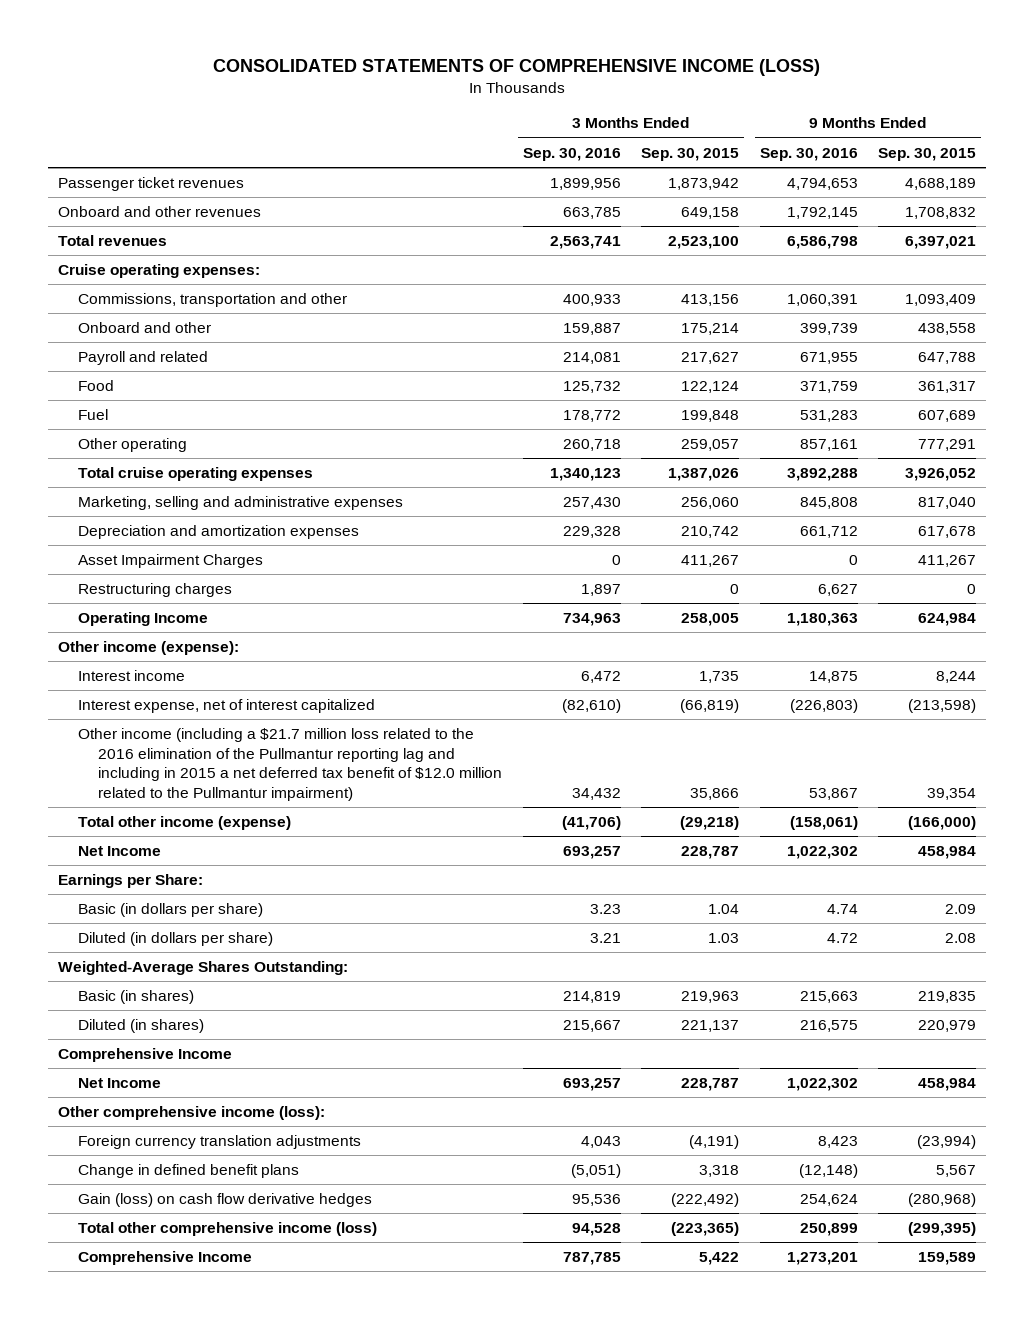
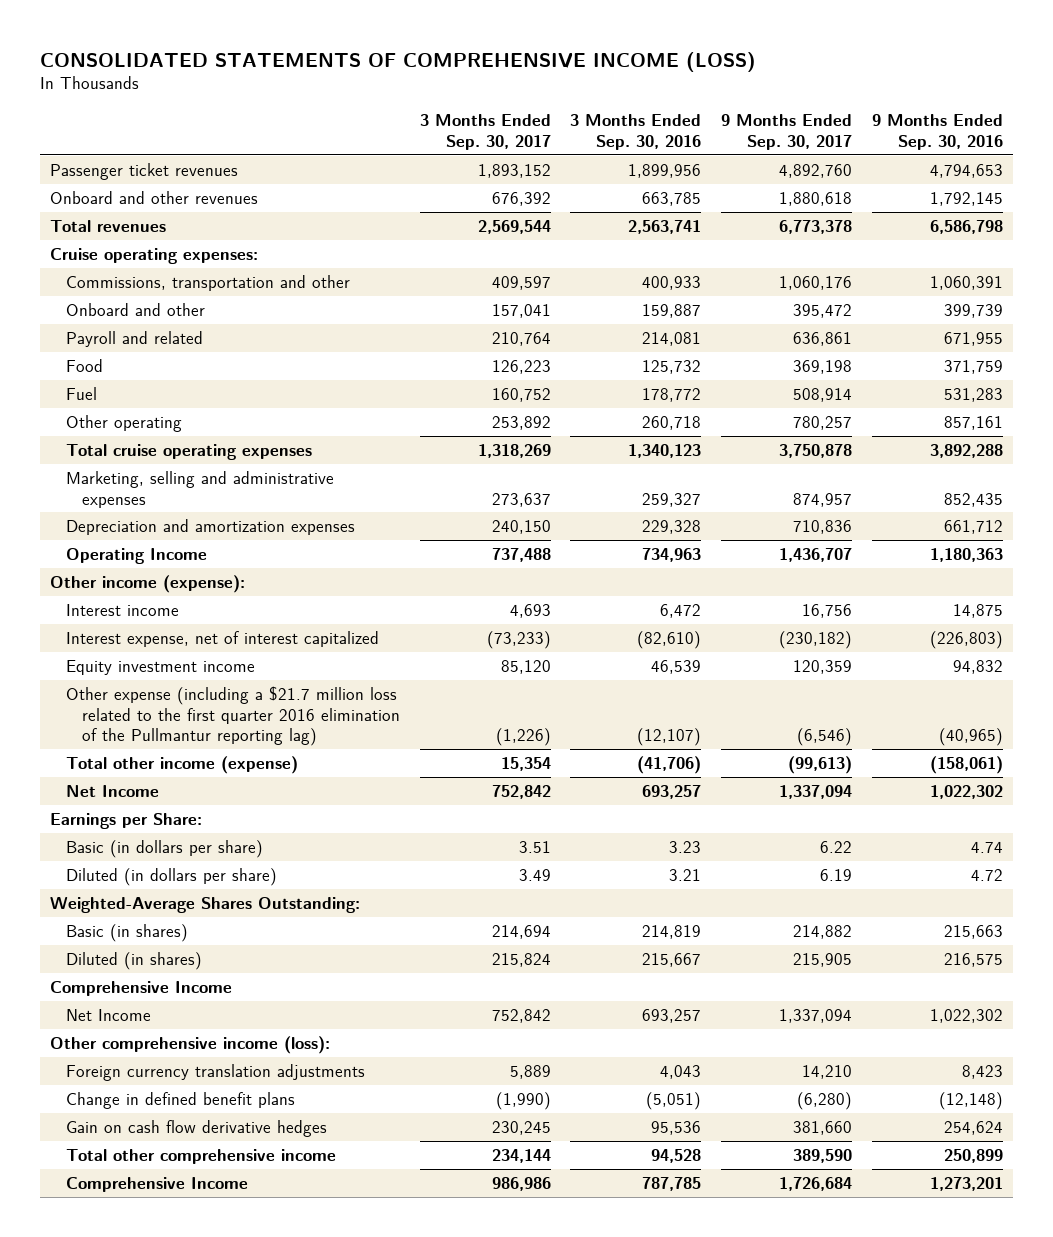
- | 3 Months Ended Sep. 30, 2016 | 3 Months Ended Sep. 30, 2015 | 9 Months Ended Sep. 30, 2016 | 9 Months Ended Sep. 30, 2015
+ | 3 Months Ended Sep. 30, 2017 | 3 Months Ended Sep. 30, 2016 | 9 Months Ended Sep. 30, 2017 | 9 Months Ended Sep. 30, 2016
- Marketing, selling and administrative expenses | 257,430 | 256,060 | 845,808 | 817,040
+ Marketing, selling and administrative expenses | 273,637 | 259,327 | 874,957 | 852,435
- Asset Impairment Charges | 0 | 411,267 | 0 | 411,267
- Restructuring charges | 1,897 | 0 | 6,627 | 0
- Other income (including a $21.7 million loss related to the 2016 elimination of the Pullmantur reporting lag and including in 2015 a net deferred tax benefit of $12.0 million related to the Pullmantur impairment) | 34,432 | 35,866 | 53,867 | 39,354
+ Equity investment income | 85,120 | 46,539 | 120,359 | 94,832
+ Other expense (including a $21.7 million loss related to the first quarter 2016 elimination of the Pullmantur reporting lag) | (1,226) | (12,107) | (6,546) | (40,965)
- Gain (loss) on cash flow derivative hedges | 95,536 | (222,492) | 254,624 | (280,968)
- Total other comprehensive income (loss) | 94,528 | (223,365) | 250,899 | (299,395)
+ Gain on cash flow derivative hedges | 230,245 | 95,536 | 381,660 | 254,624
+ Total other comprehensive income | 234,144 | 94,528 | 389,590 | 250,899

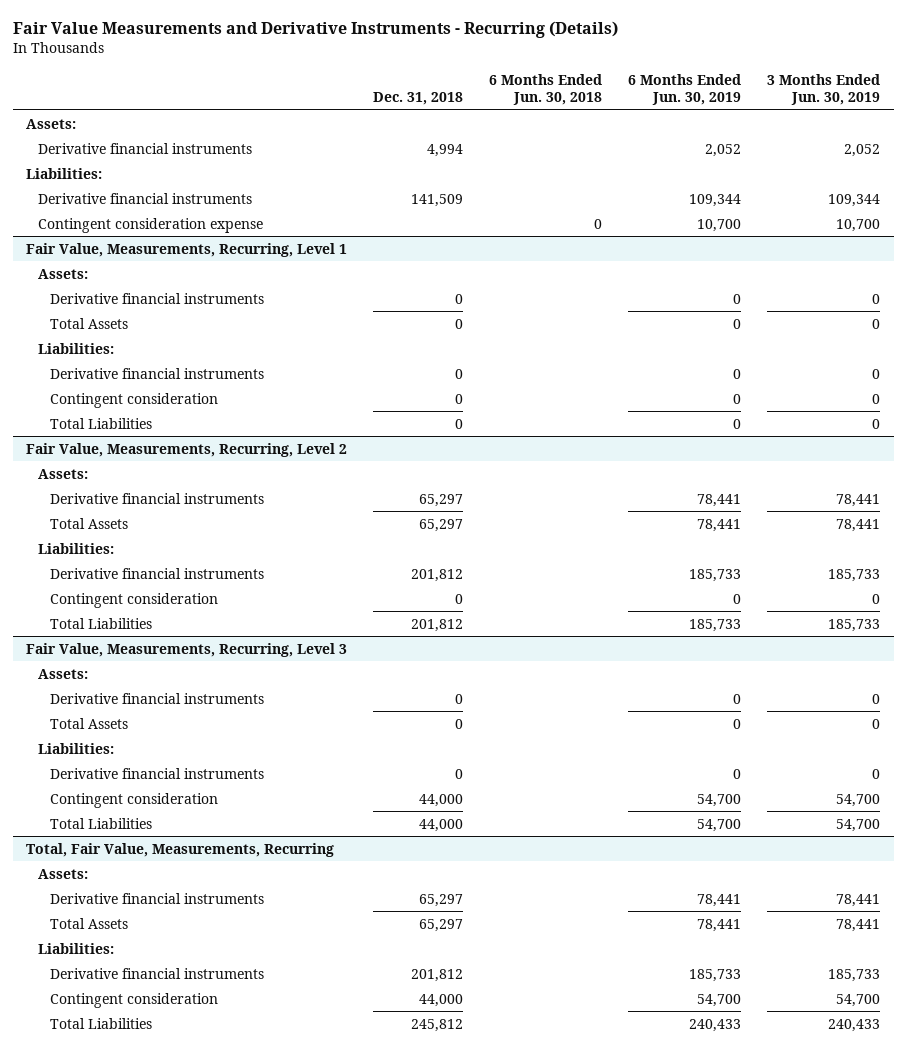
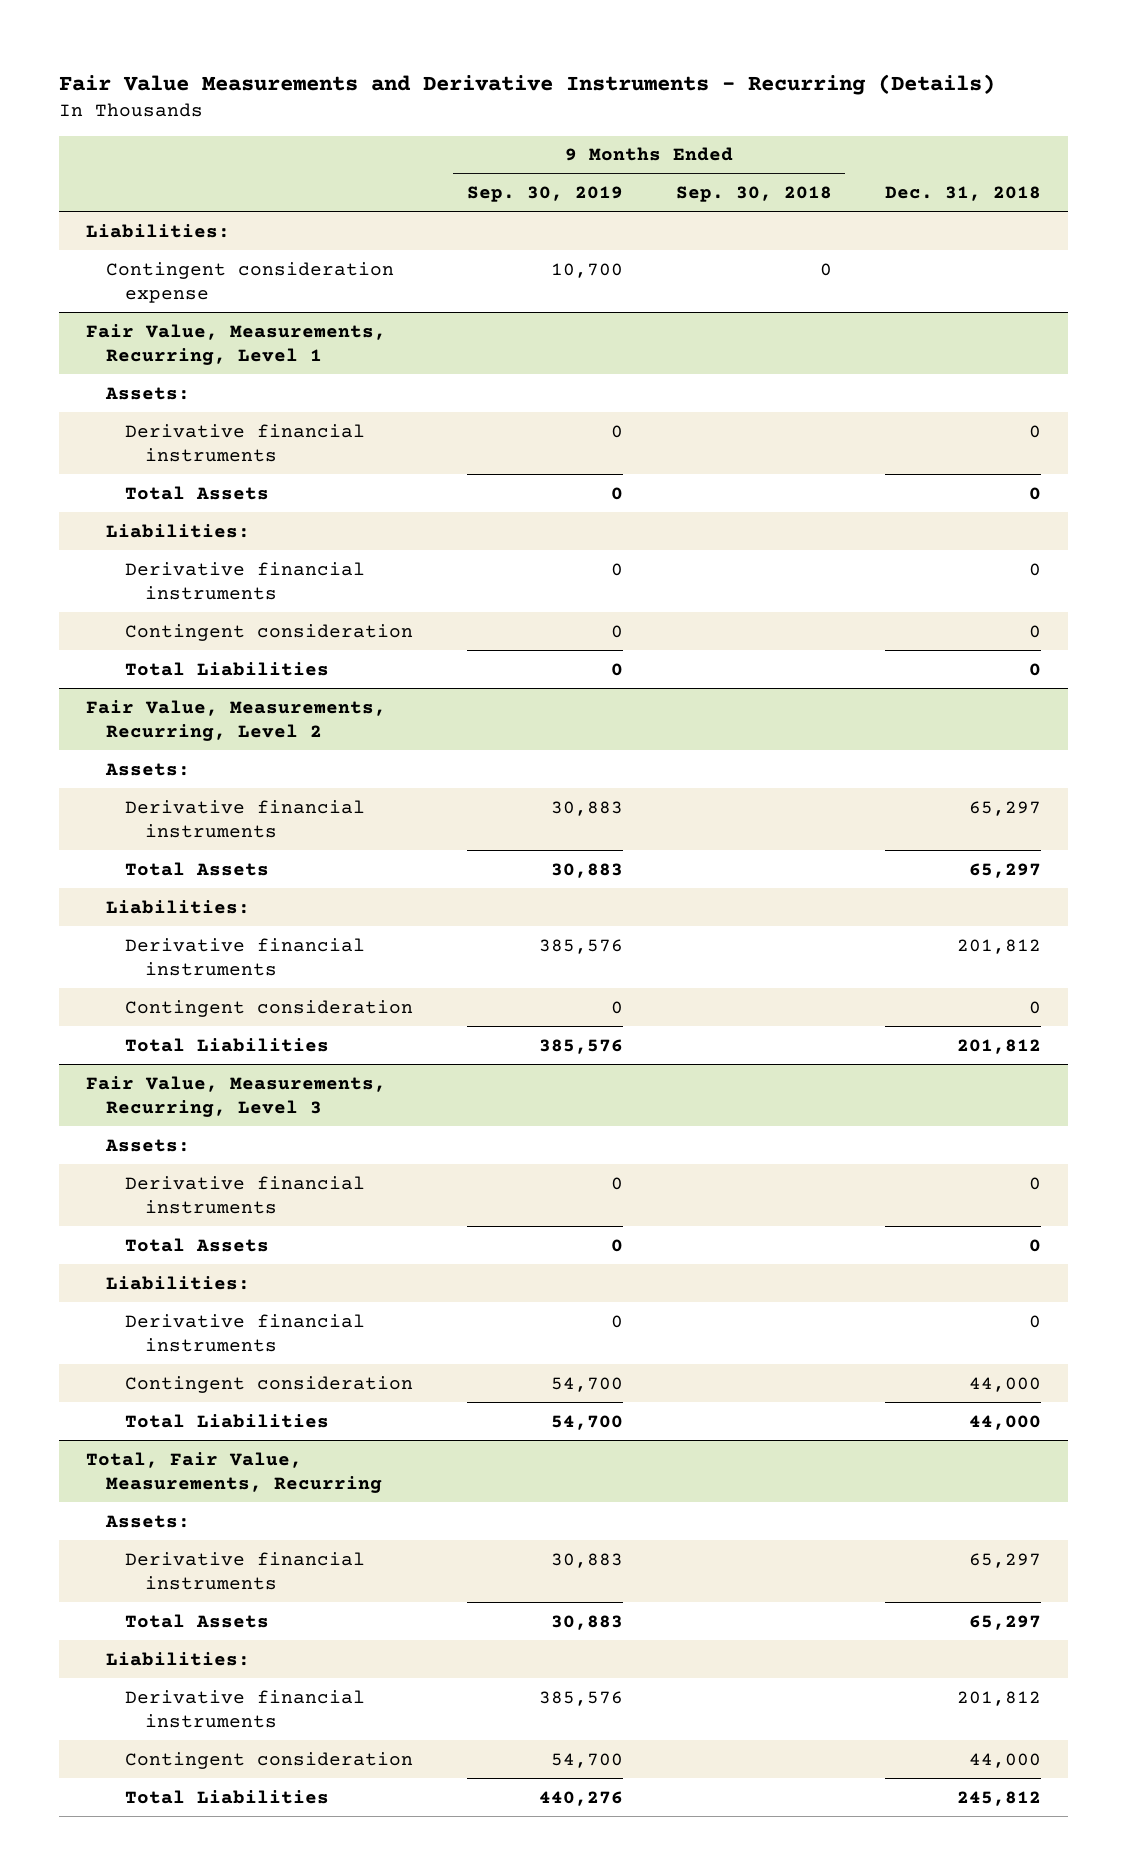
- | Dec. 31, 2018 | 6 Months Ended Jun. 30, 2018 | 6 Months Ended Jun. 30, 2019 | 3 Months Ended Jun. 30, 2019
+ | 9 Months Ended Sep. 30, 2019 | 9 Months Ended Sep. 30, 2018 | Dec. 31, 2018
- Assets:
- Derivative financial instruments | 4,994 | | 2,052 | 2,052
- Derivative financial instruments | 141,509 | | 109,344 | 109,344

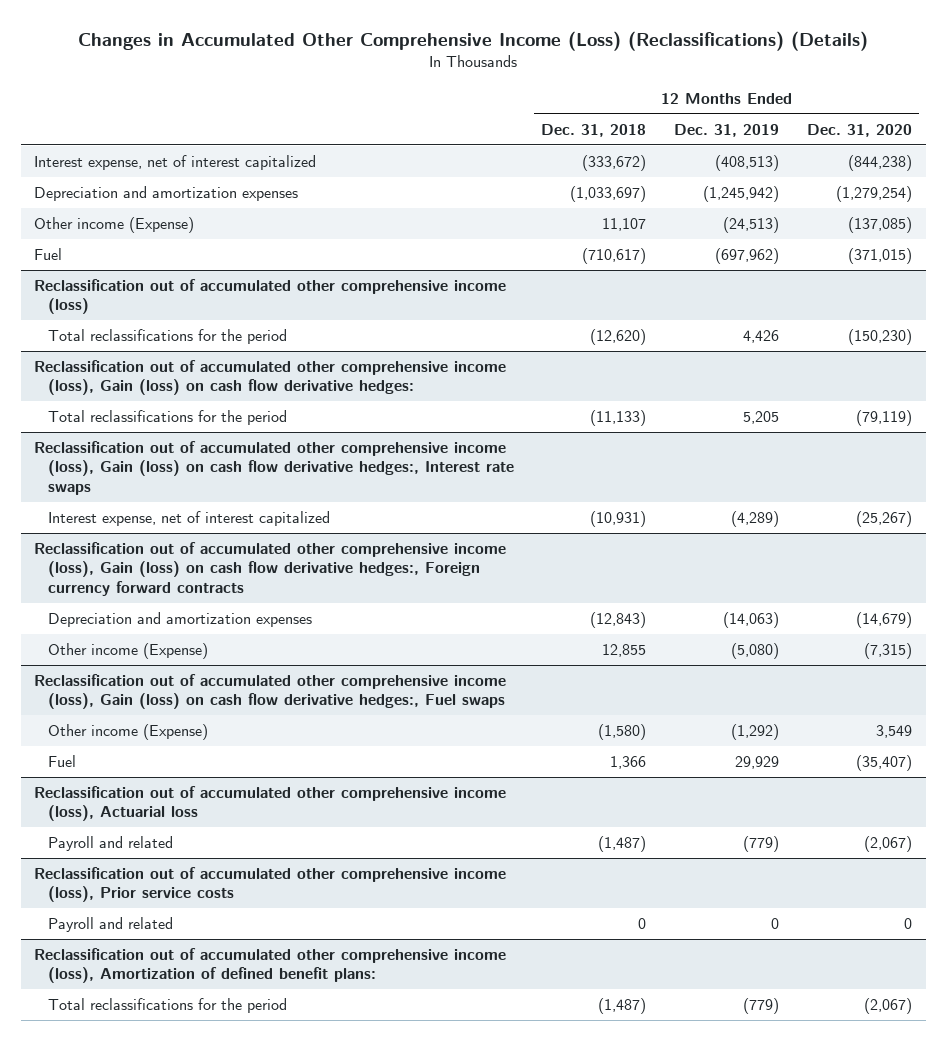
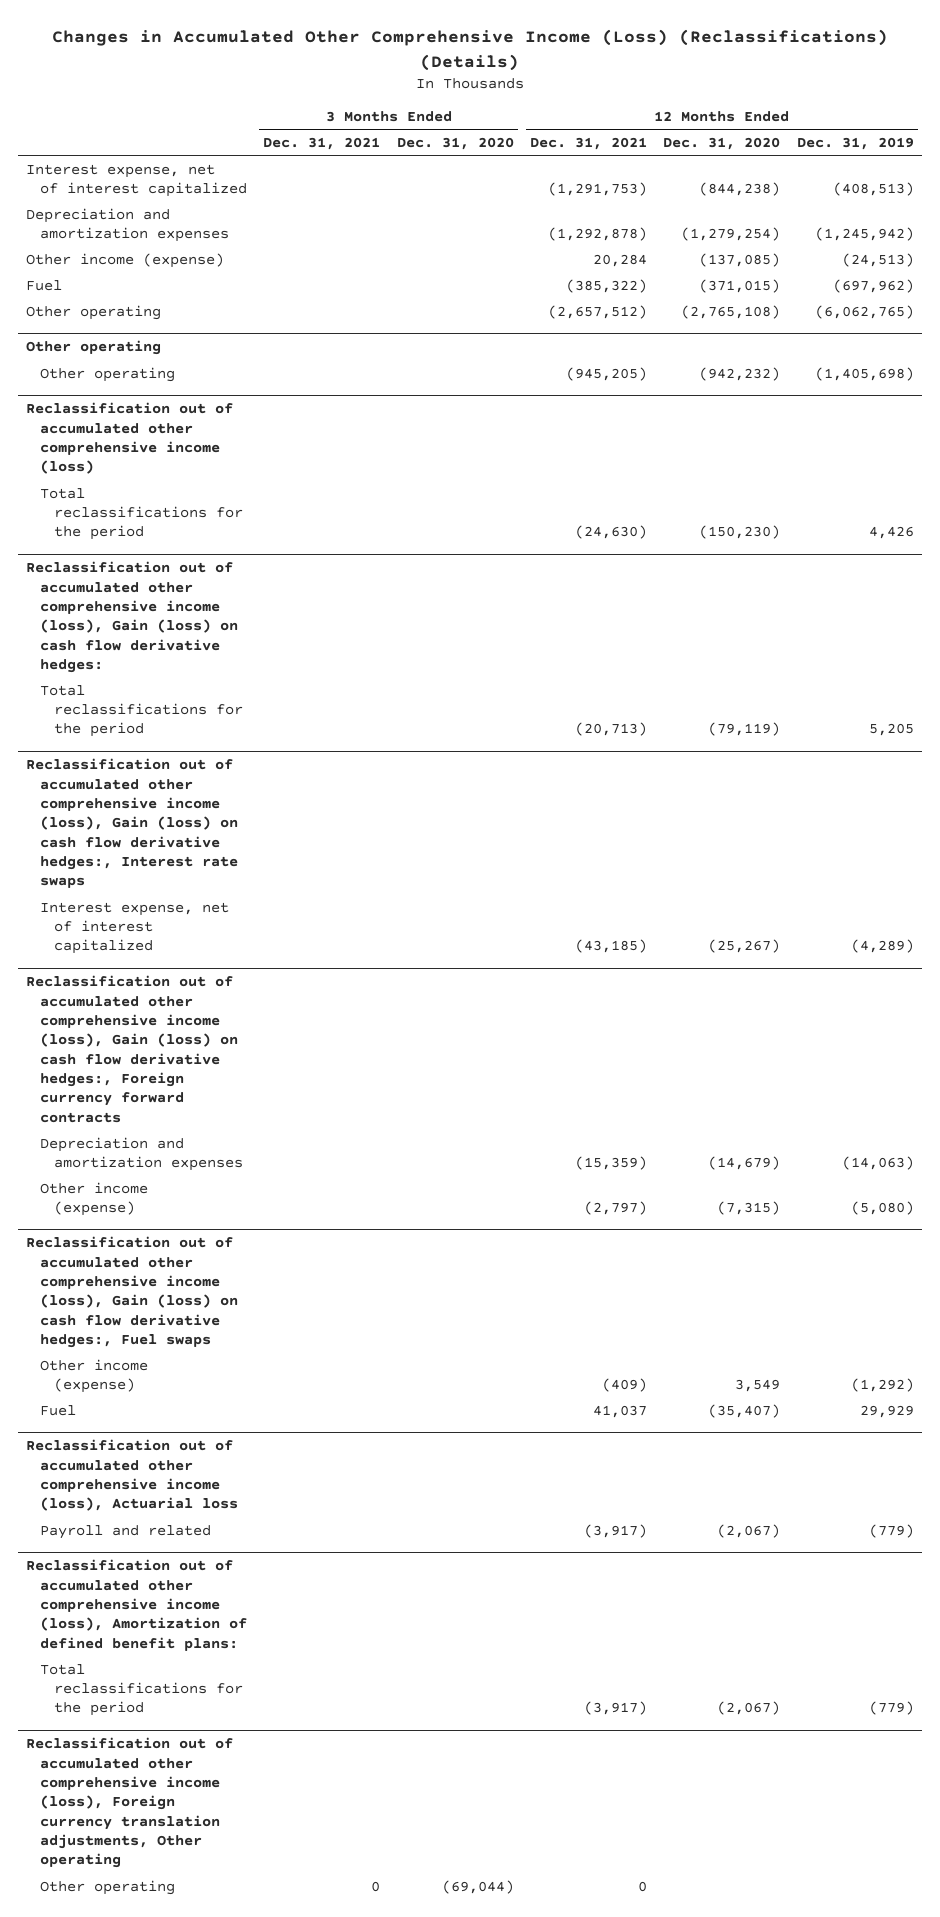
- | 12 Months Ended Dec. 31, 2018 | 12 Months Ended Dec. 31, 2019 | 12 Months Ended Dec. 31, 2020
+ | 3 Months Ended Dec. 31, 2021 | 3 Months Ended Dec. 31, 2020 | 12 Months Ended Dec. 31, 2021 | 12 Months Ended Dec. 31, 2020 | 12 Months Ended Dec. 31, 2019
- Other income (Expense) | 11,107 | (24,513) | (137,085)
+ Other income (expense) | | | 20,284 | (137,085) | (24,513)
+ Other operating | | | (2,657,512) | (2,765,108) | (6,062,765)
+ Other operating
+ Other operating | | | (945,205) | (942,232) | (1,405,698)
@ Reclassification out of accumulated other comprehensive income (loss), Gain (loss) on cash flow derivative hedges:, Foreign currency forward contracts
- Other income (Expense) | 12,855 | (5,080) | (7,315)
+ Other income (expense) | | | (2,797) | (7,315) | (5,080)
@ Reclassification out of accumulated other comprehensive income (loss), Gain (loss) on cash flow derivative hedges:, Fuel swaps
- Other income (Expense) | (1,580) | (1,292) | 3,549
+ Other income (expense) | | | (409) | 3,549 | (1,292)
- Reclassification out of accumulated other comprehensive income (loss), Prior service costs
- Payroll and related | 0 | 0 | 0
+ Reclassification out of accumulated other comprehensive income (loss), Foreign currency translation adjustments, Other operating
+ Other operating | 0 | (69,044) | 0 | |

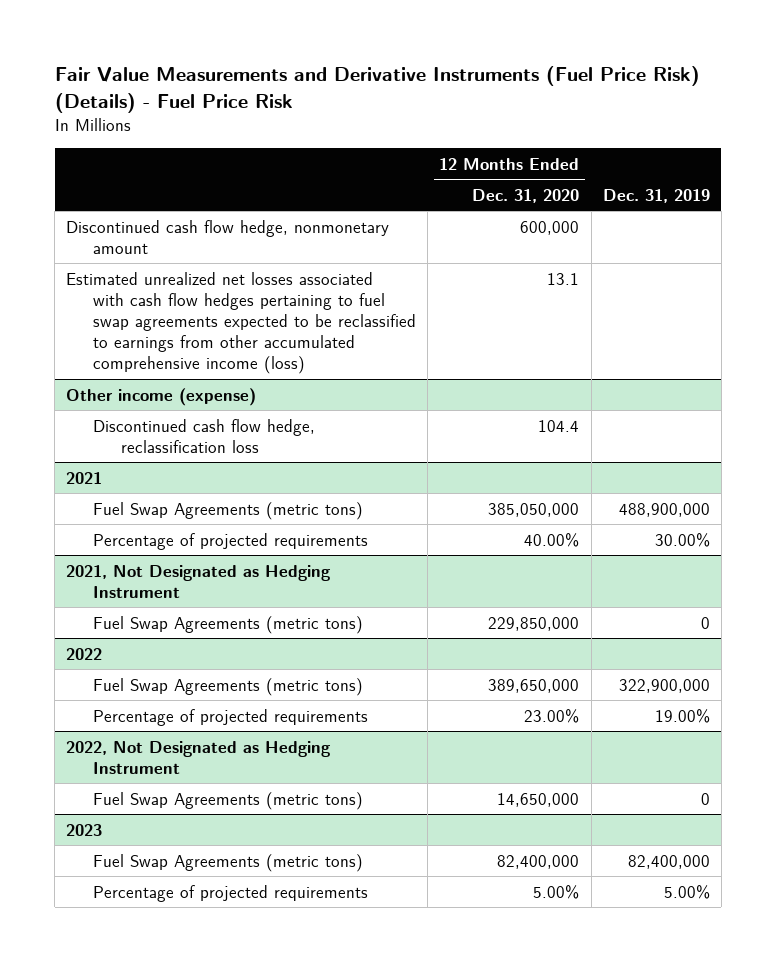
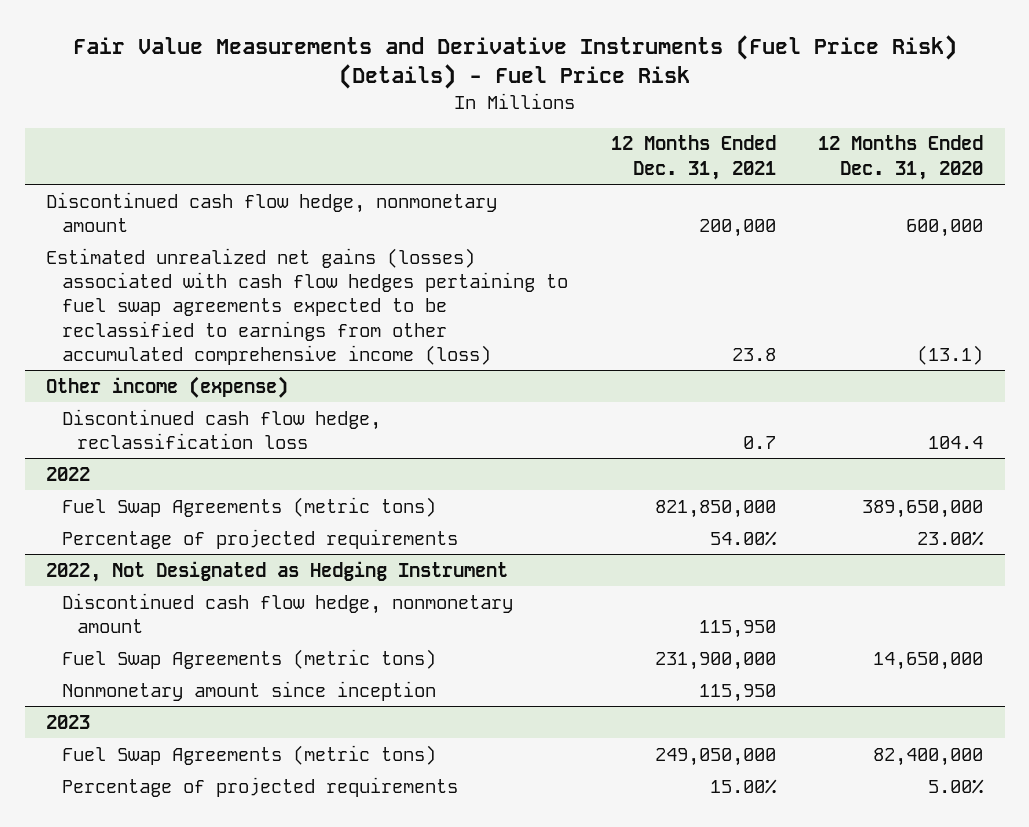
- | 12 Months Ended Dec. 31, 2020 | Dec. 31, 2019
+ | 12 Months Ended Dec. 31, 2021 | 12 Months Ended Dec. 31, 2020
- Estimated unrealized net losses associated with cash flow hedges pertaining to fuel swap agreements expected to be reclassified to earnings from other accumulated comprehensive income (loss) | 13.1 |
+ Estimated unrealized net gains (losses) associated with cash flow hedges pertaining to fuel swap agreements expected to be reclassified to earnings from other accumulated comprehensive income (loss) | 23.8 | (13.1)
- 2021
- Fuel Swap Agreements (metric tons) | 385,050,000 | 488,900,000
- Percentage of projected requirements | 40.00% | 30.00%
- 2021, Not Designated as Hedging Instrument
- Fuel Swap Agreements (metric tons) | 229,850,000 | 0
@ 2022, Not Designated as Hedging Instrument
+ Discontinued cash flow hedge, nonmonetary amount | 115,950 |
+ Nonmonetary amount since inception | 115,950 |

